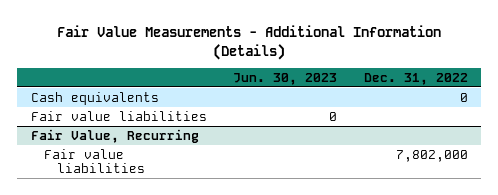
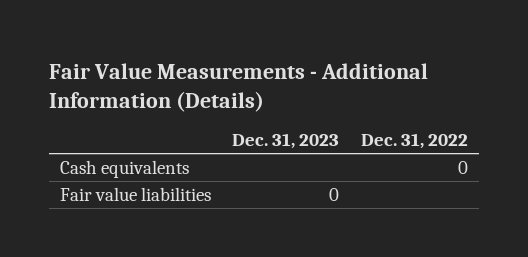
- | Jun. 30, 2023 | Dec. 31, 2022
+ | Dec. 31, 2023 | Dec. 31, 2022
- Fair Value, Recurring
- Fair value liabilities | | 7,802,000

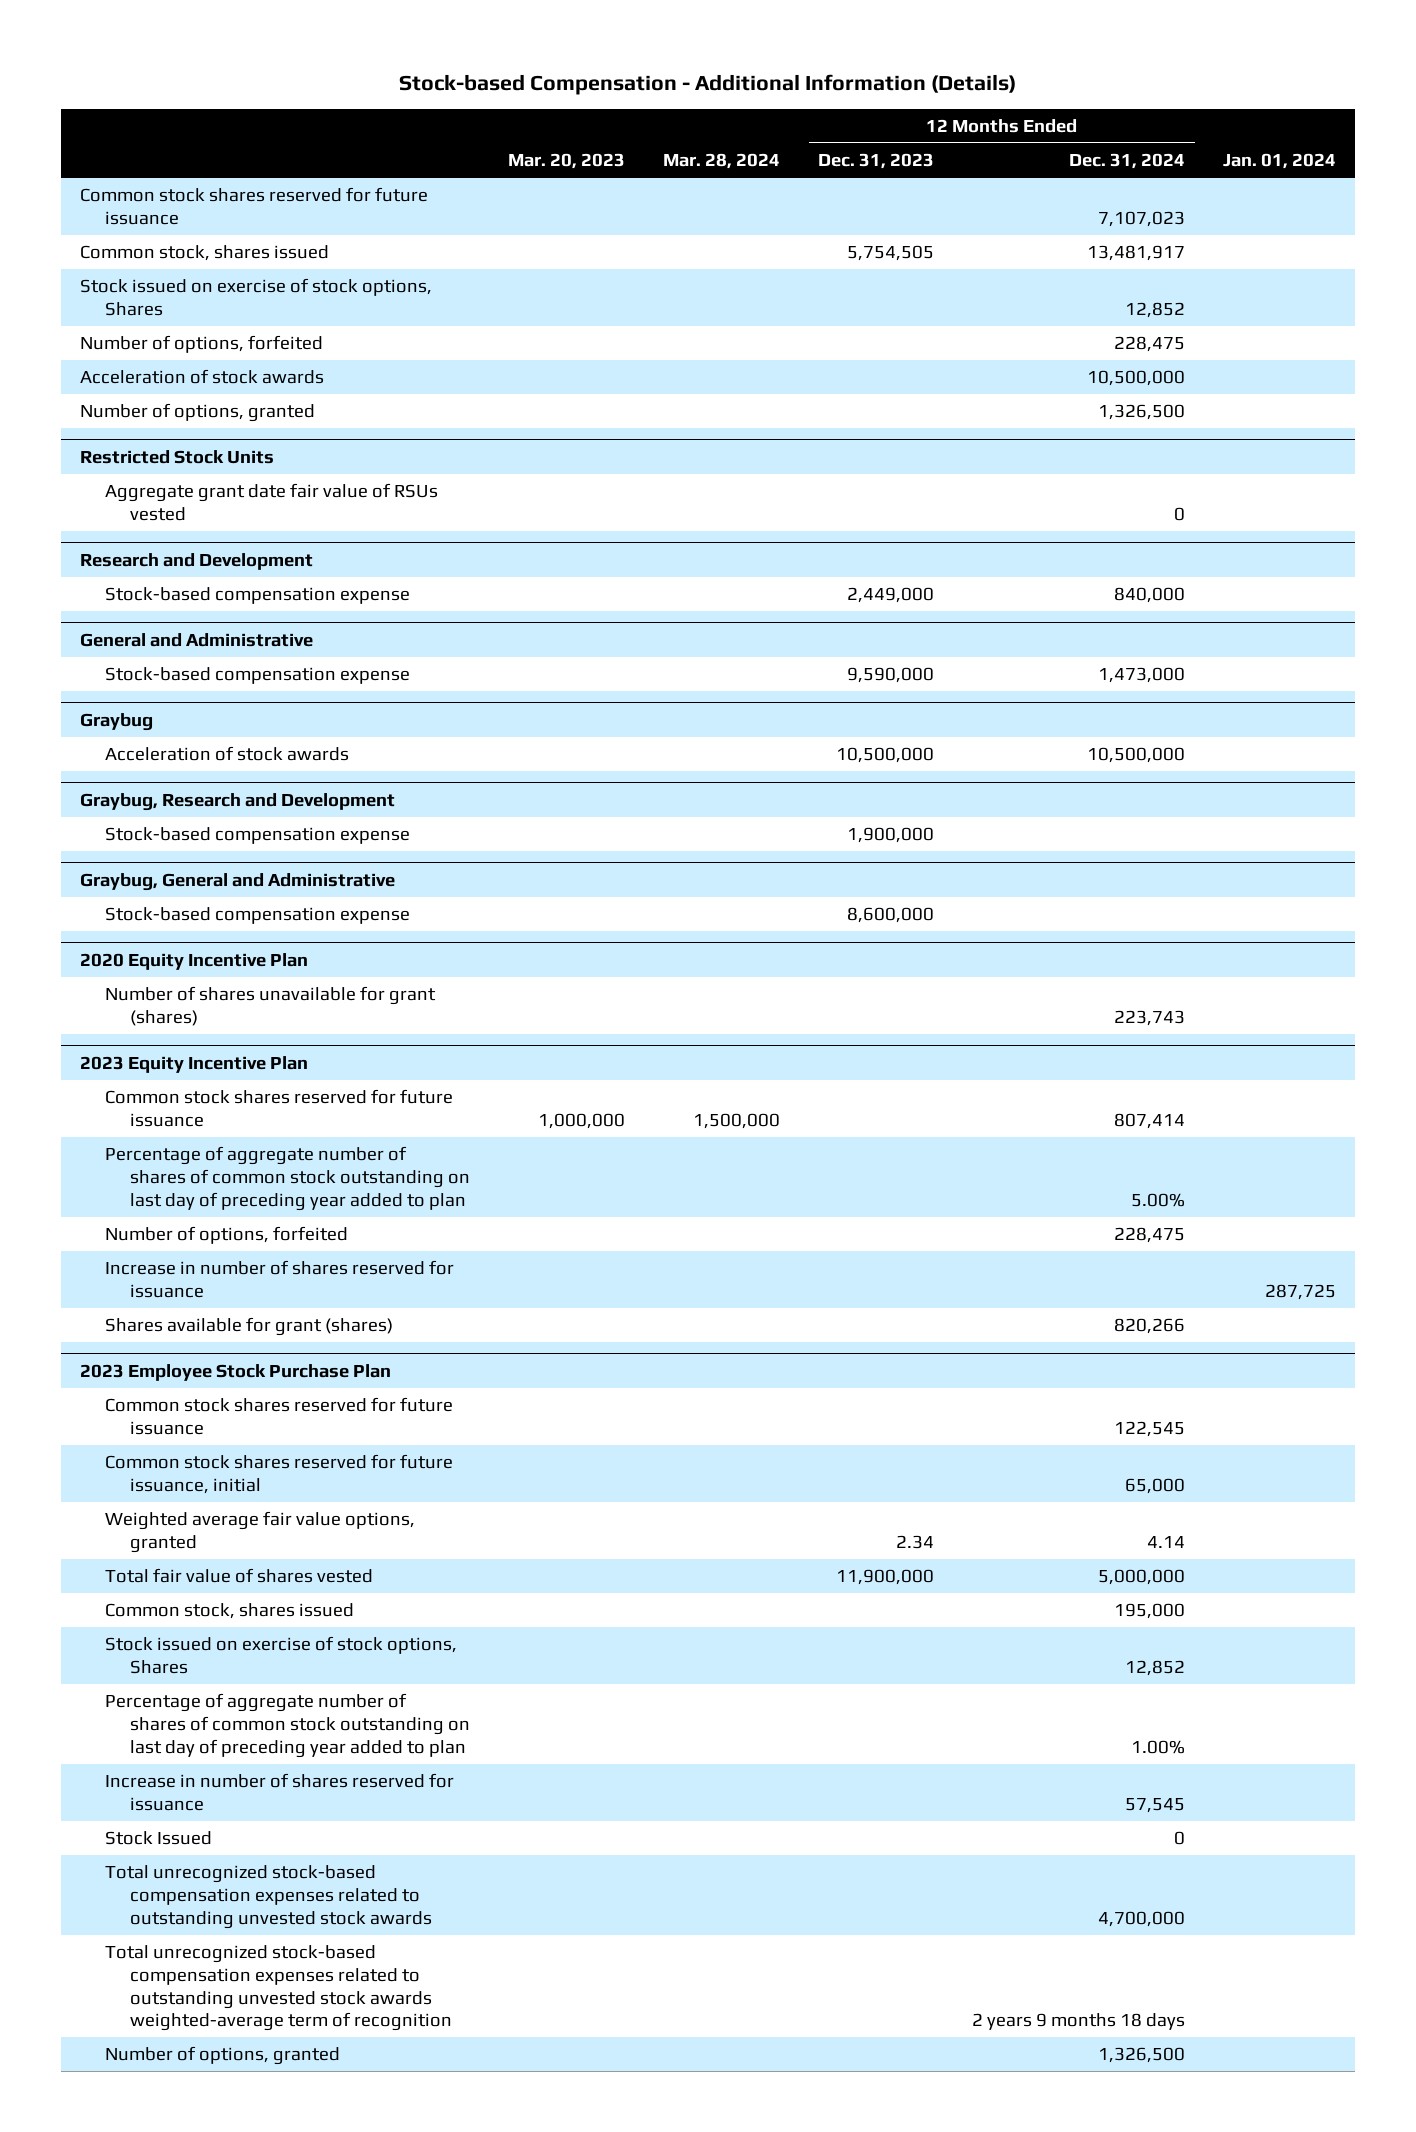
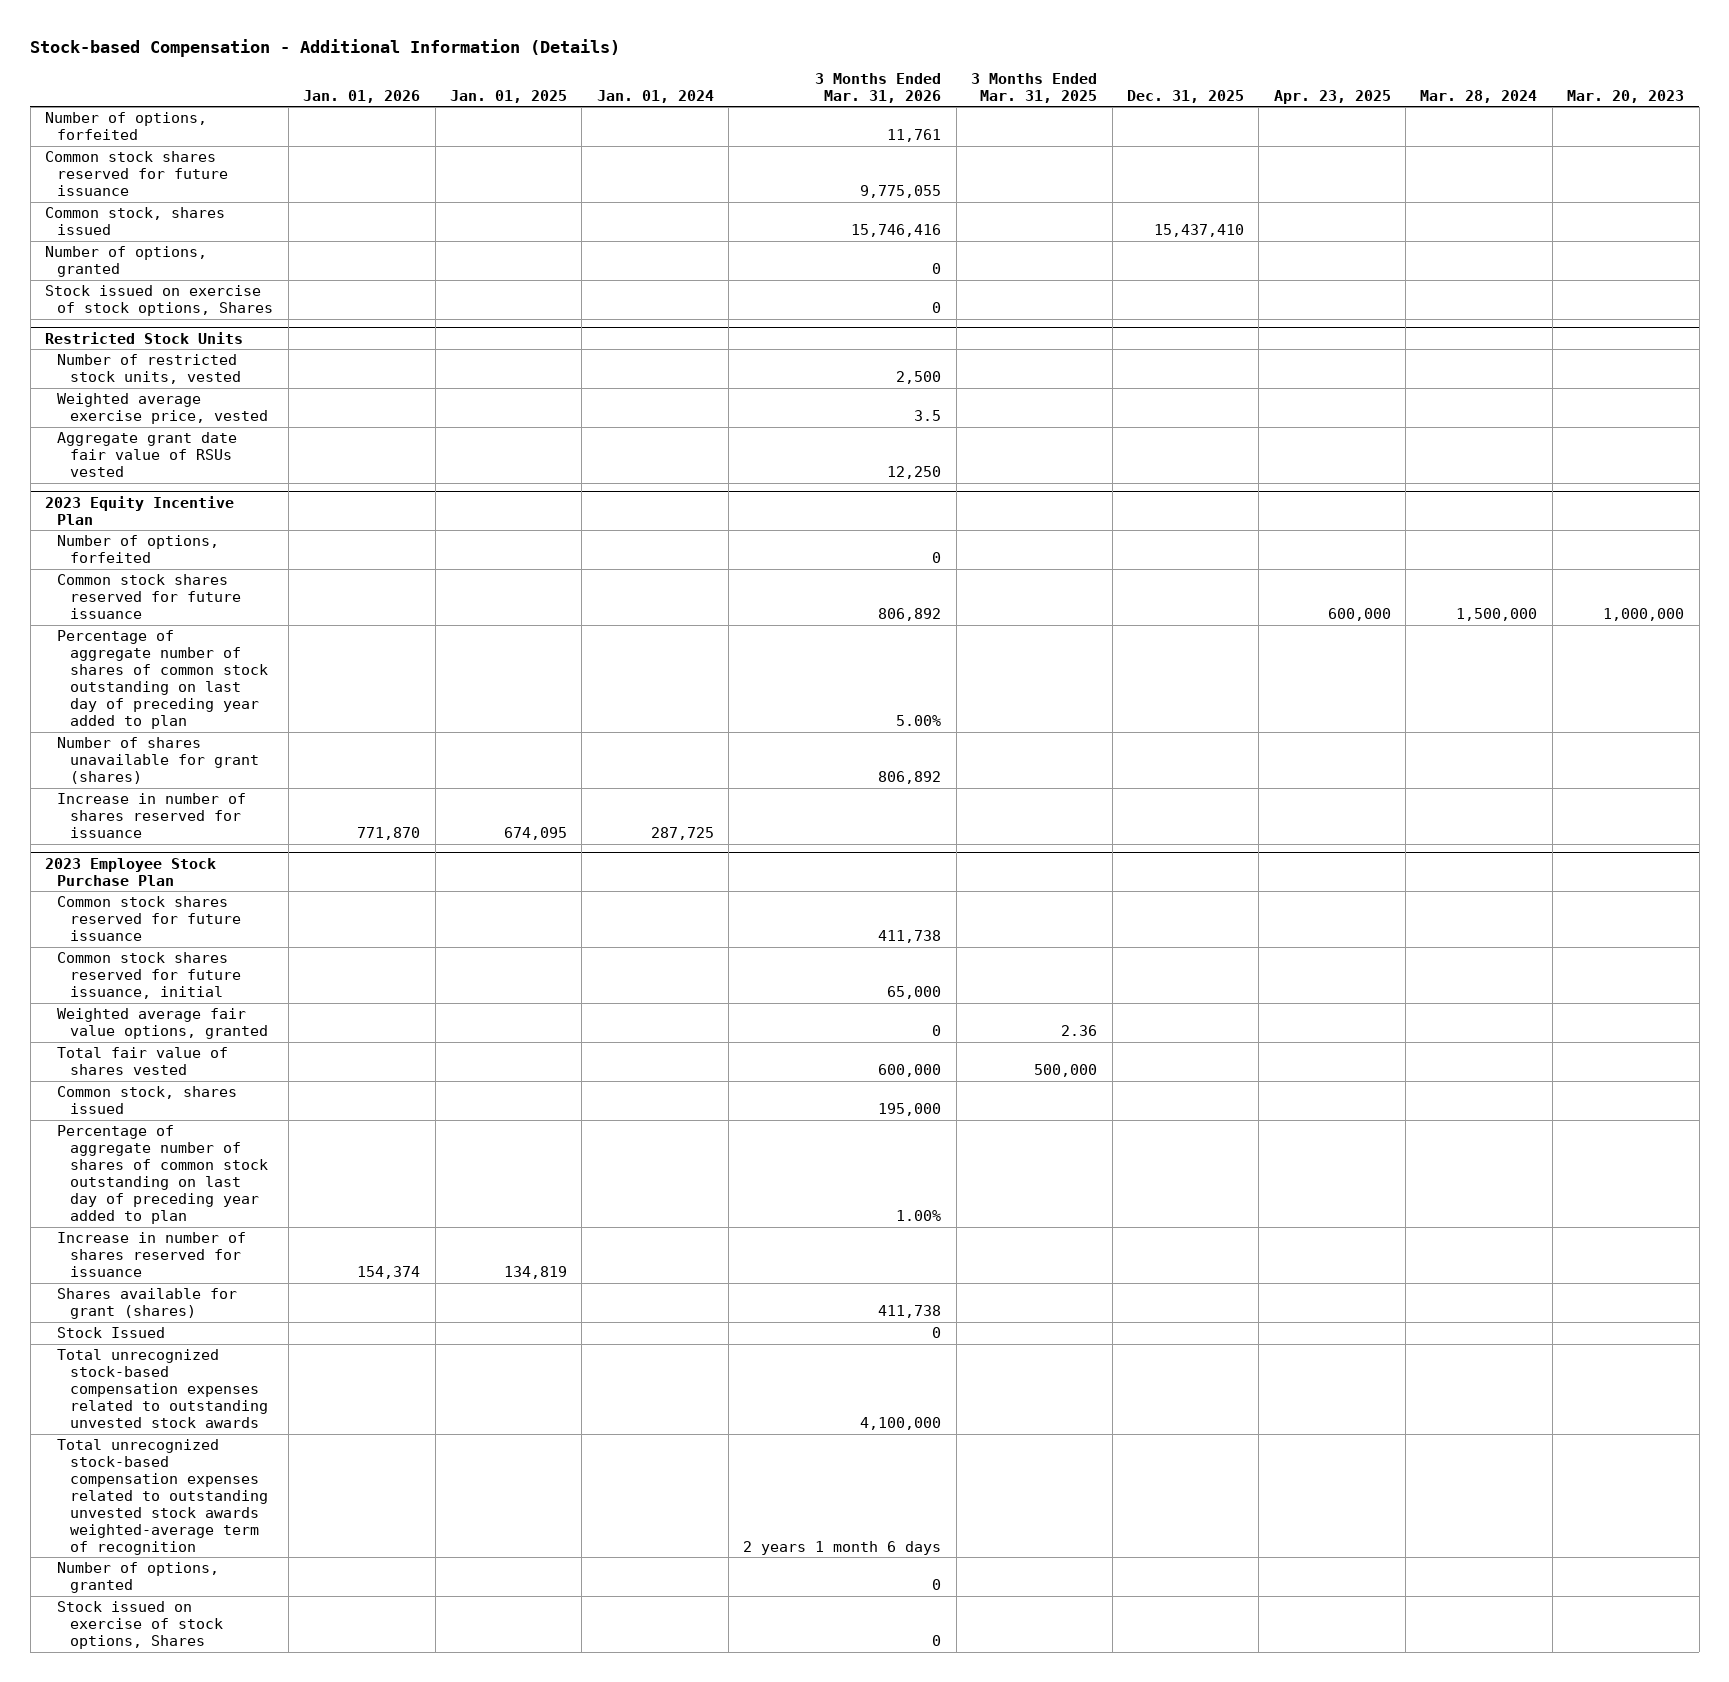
- | Mar. 20, 2023 | Mar. 28, 2024 | 12 Months Ended Dec. 31, 2023 | 12 Months Ended Dec. 31, 2024 | Jan. 01, 2024
+ | Jan. 01, 2026 | Jan. 01, 2025 | Jan. 01, 2024 | 3 Months Ended Mar. 31, 2026 | 3 Months Ended Mar. 31, 2025 | Dec. 31, 2025 | Apr. 23, 2025 | Mar. 28, 2024 | Mar. 20, 2023
moved up: Number of options, forfeited | | | | 11,761 | | | | |
- Acceleration of stock awards | | | | 10,500,000 |
moved down: Stock issued on exercise of stock options, Shares | | | | 0 | | | | |
@ Restricted Stock Units
+ Number of restricted stock units, vested | | | | 2,500 | | | | |
+ Weighted average exercise price, vested | | | | 3.5 | | | | |
- Research and Development
- Stock-based compensation expense | | | 2,449,000 | 840,000 |
- General and Administrative
- Stock-based compensation expense | | | 9,590,000 | 1,473,000 |
- Graybug
- Acceleration of stock awards | | | 10,500,000 | 10,500,000 |
- Graybug, Research and Development
- Stock-based compensation expense | | | 1,900,000 | |
- Graybug, General and Administrative
- Stock-based compensation expense | | | 8,600,000 | |
- 2020 Equity Incentive Plan
- Number of shares unavailable for grant (shares) | | | | 223,743 |
@ 2023 Equity Incentive Plan
moved up: Number of options, forfeited | | | | 0 | | | | |
+ Number of shares unavailable for grant (shares) | | | | 806,892 | | | | |
- Shares available for grant (shares) | | | | 820,266 |
@ 2023 Employee Stock Purchase Plan
+ Shares available for grant (shares) | | | | 411,738 | | | | |
moved down: Stock issued on exercise of stock options, Shares | | | | 0 | | | | |

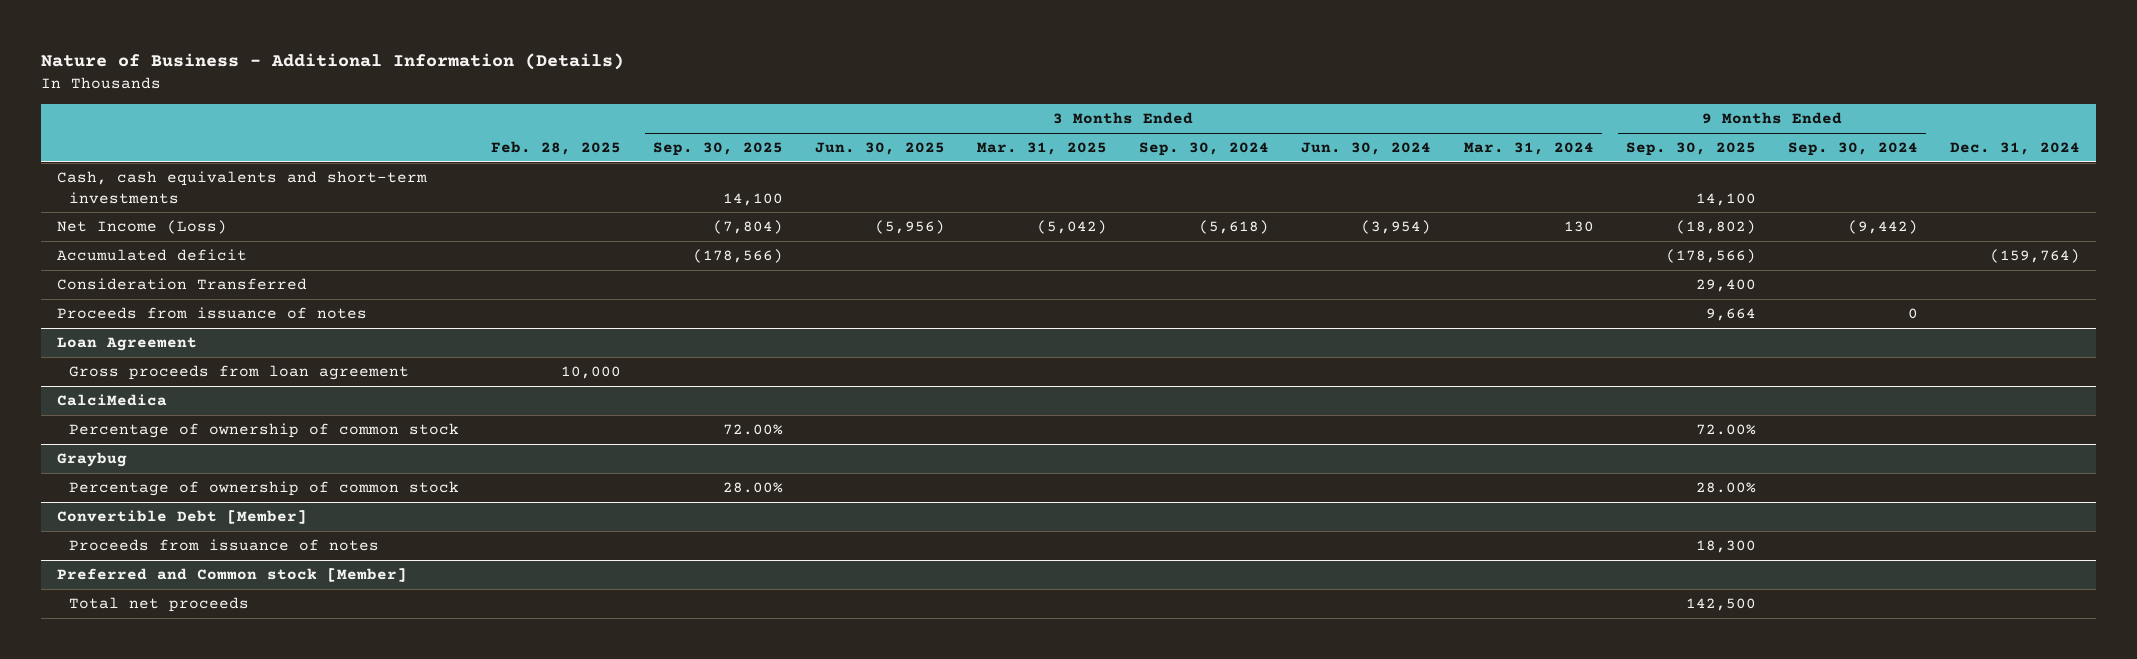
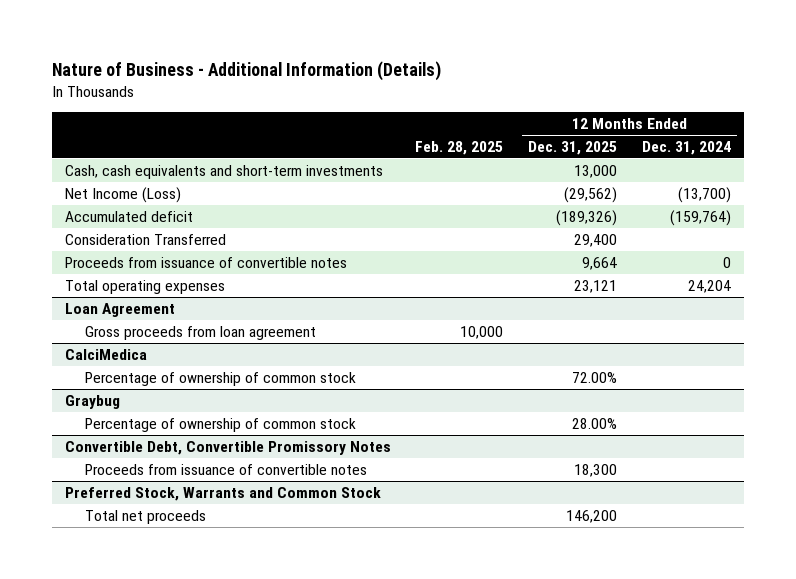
- | Feb. 28, 2025 | 3 Months Ended Sep. 30, 2025 | 3 Months Ended Jun. 30, 2025 | 3 Months Ended Mar. 31, 2025 | 3 Months Ended Sep. 30, 2024 | 3 Months Ended Jun. 30, 2024 | 3 Months Ended Mar. 31, 2024 | 9 Months Ended Sep. 30, 2025 | 9 Months Ended Sep. 30, 2024 | Dec. 31, 2024
+ | Feb. 28, 2025 | 12 Months Ended Dec. 31, 2025 | 12 Months Ended Dec. 31, 2024
- Proceeds from issuance of notes | | | | | | | | 9,664 | 0 |
+ Proceeds from issuance of convertible notes | | 9,664 | 0
+ Total operating expenses | | 23,121 | 24,204
- Convertible Debt [Member]
- Proceeds from issuance of notes | | | | | | | | 18,300 | |
- Preferred and Common stock [Member]
- Total net proceeds | | | | | | | | 142,500 | |
+ Convertible Debt, Convertible Promissory Notes
+ Proceeds from issuance of convertible notes | | 18,300 |
+ Preferred Stock, Warrants and Common Stock
+ Total net proceeds | | 146,200 |

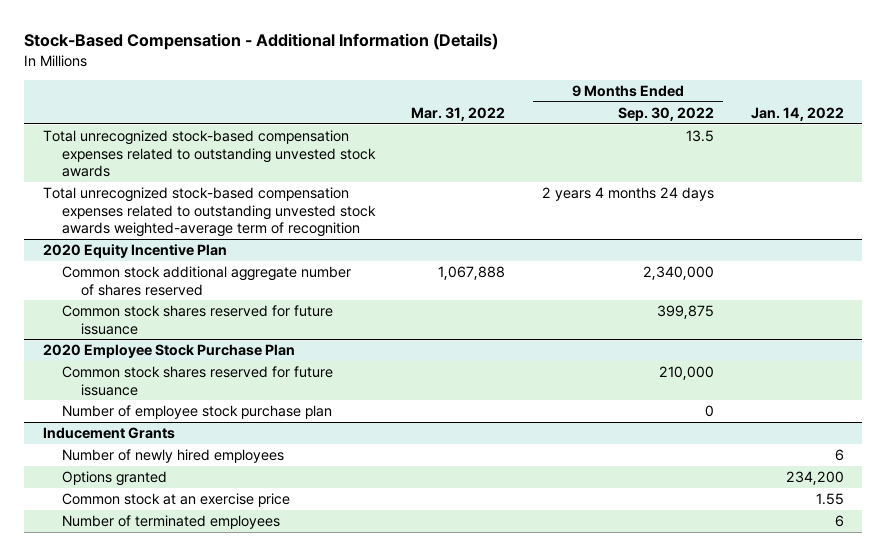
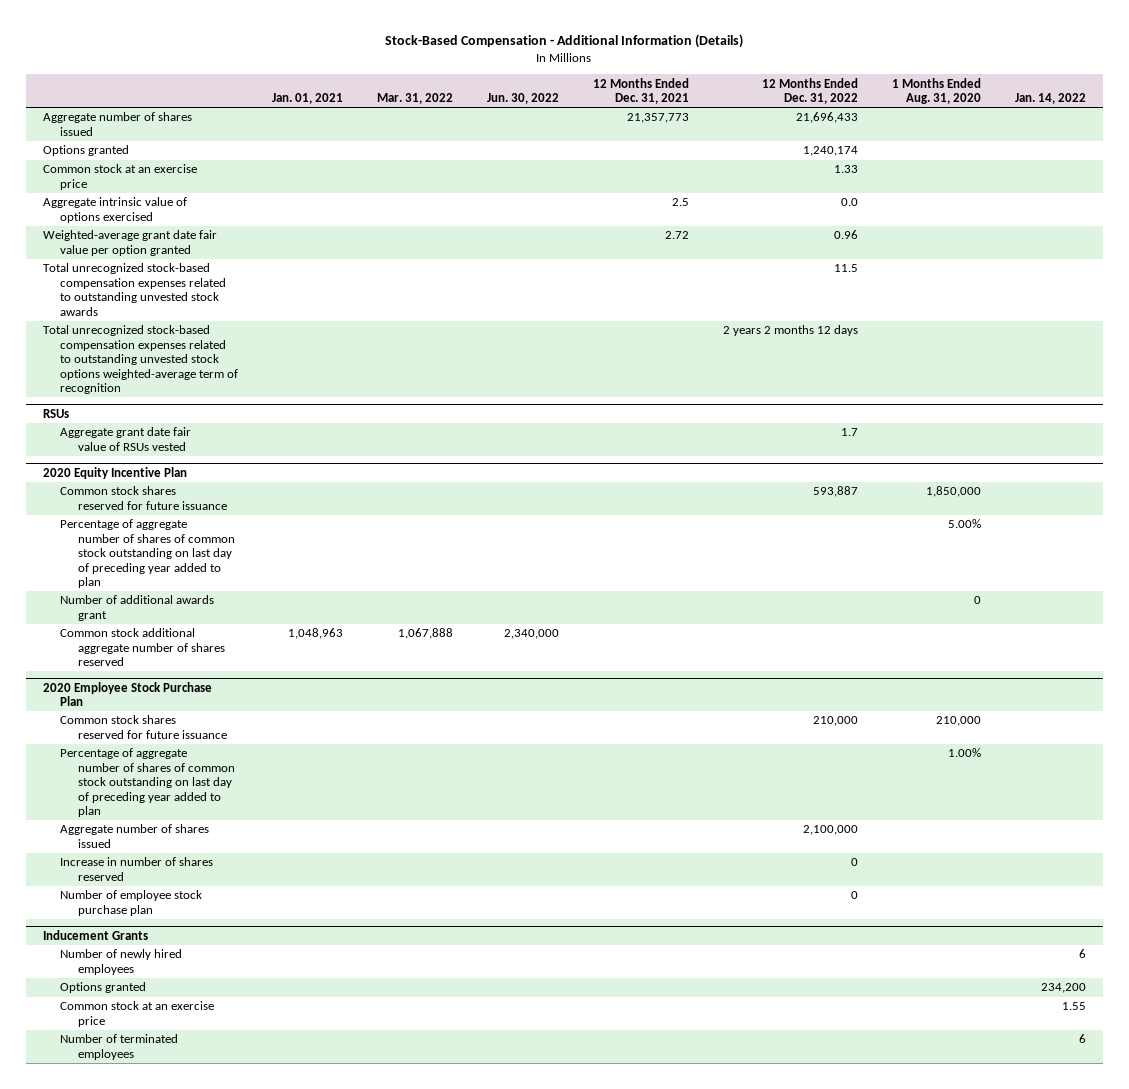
- | Mar. 31, 2022 | 9 Months Ended Sep. 30, 2022 | Jan. 14, 2022
+ | Jan. 01, 2021 | Mar. 31, 2022 | Jun. 30, 2022 | 12 Months Ended Dec. 31, 2021 | 12 Months Ended Dec. 31, 2022 | 1 Months Ended Aug. 31, 2020 | Jan. 14, 2022
+ Aggregate number of shares issued | | | | 21,357,773 | 21,696,433 | |
+ Options granted | | | | | 1,240,174 | |
+ Common stock at an exercise price | | | | | 1.33 | |
+ Aggregate intrinsic value of options exercised | | | | 2.5 | 0.0 | |
+ Weighted-average grant date fair value per option granted | | | | 2.72 | 0.96 | |
- Total unrecognized stock-based compensation expenses related to outstanding unvested stock awards weighted-average term of recognition | | 2 years 4 months 24 days |
+ Total unrecognized stock-based compensation expenses related to outstanding unvested stock options weighted-average term of recognition | | | | | 2 years 2 months 12 days | |
+ RSUs
+ Aggregate grant date fair value of RSUs vested | | | | | 1.7 | |
@ 2020 Equity Incentive Plan
+ Percentage of aggregate number of shares of common stock outstanding on last day of preceding year added to plan | | | | | | 5.00% |
+ Number of additional awards grant | | | | | | 0 |
moved down: Common stock additional aggregate number of shares reserved | 1,048,963 | 1,067,888 | 2,340,000 | | | |
@ 2020 Employee Stock Purchase Plan
+ Percentage of aggregate number of shares of common stock outstanding on last day of preceding year added to plan | | | | | | 1.00% |
+ Aggregate number of shares issued | | | | | 2,100,000 | |
+ Increase in number of shares reserved | | | | | 0 | |

